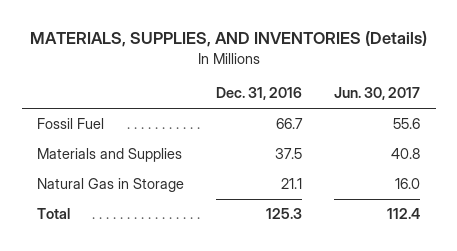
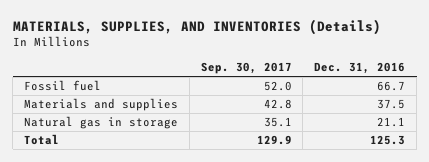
- | Dec. 31, 2016 | Jun. 30, 2017
+ | Sep. 30, 2017 | Dec. 31, 2016
- Fossil Fuel | 66.7 | 55.6
- Materials and Supplies | 37.5 | 40.8
- Natural Gas in Storage | 21.1 | 16.0
+ Fossil fuel | 52.0 | 66.7
+ Materials and supplies | 42.8 | 37.5
+ Natural gas in storage | 35.1 | 21.1

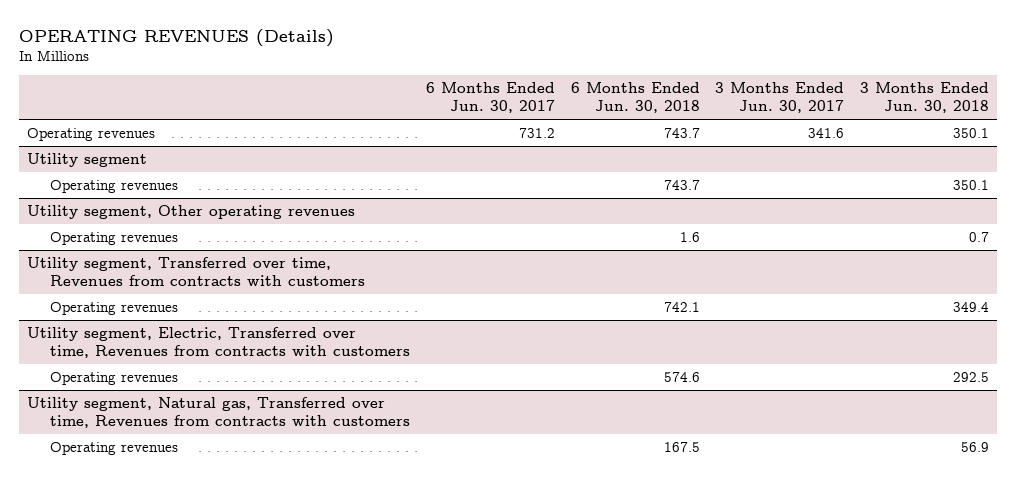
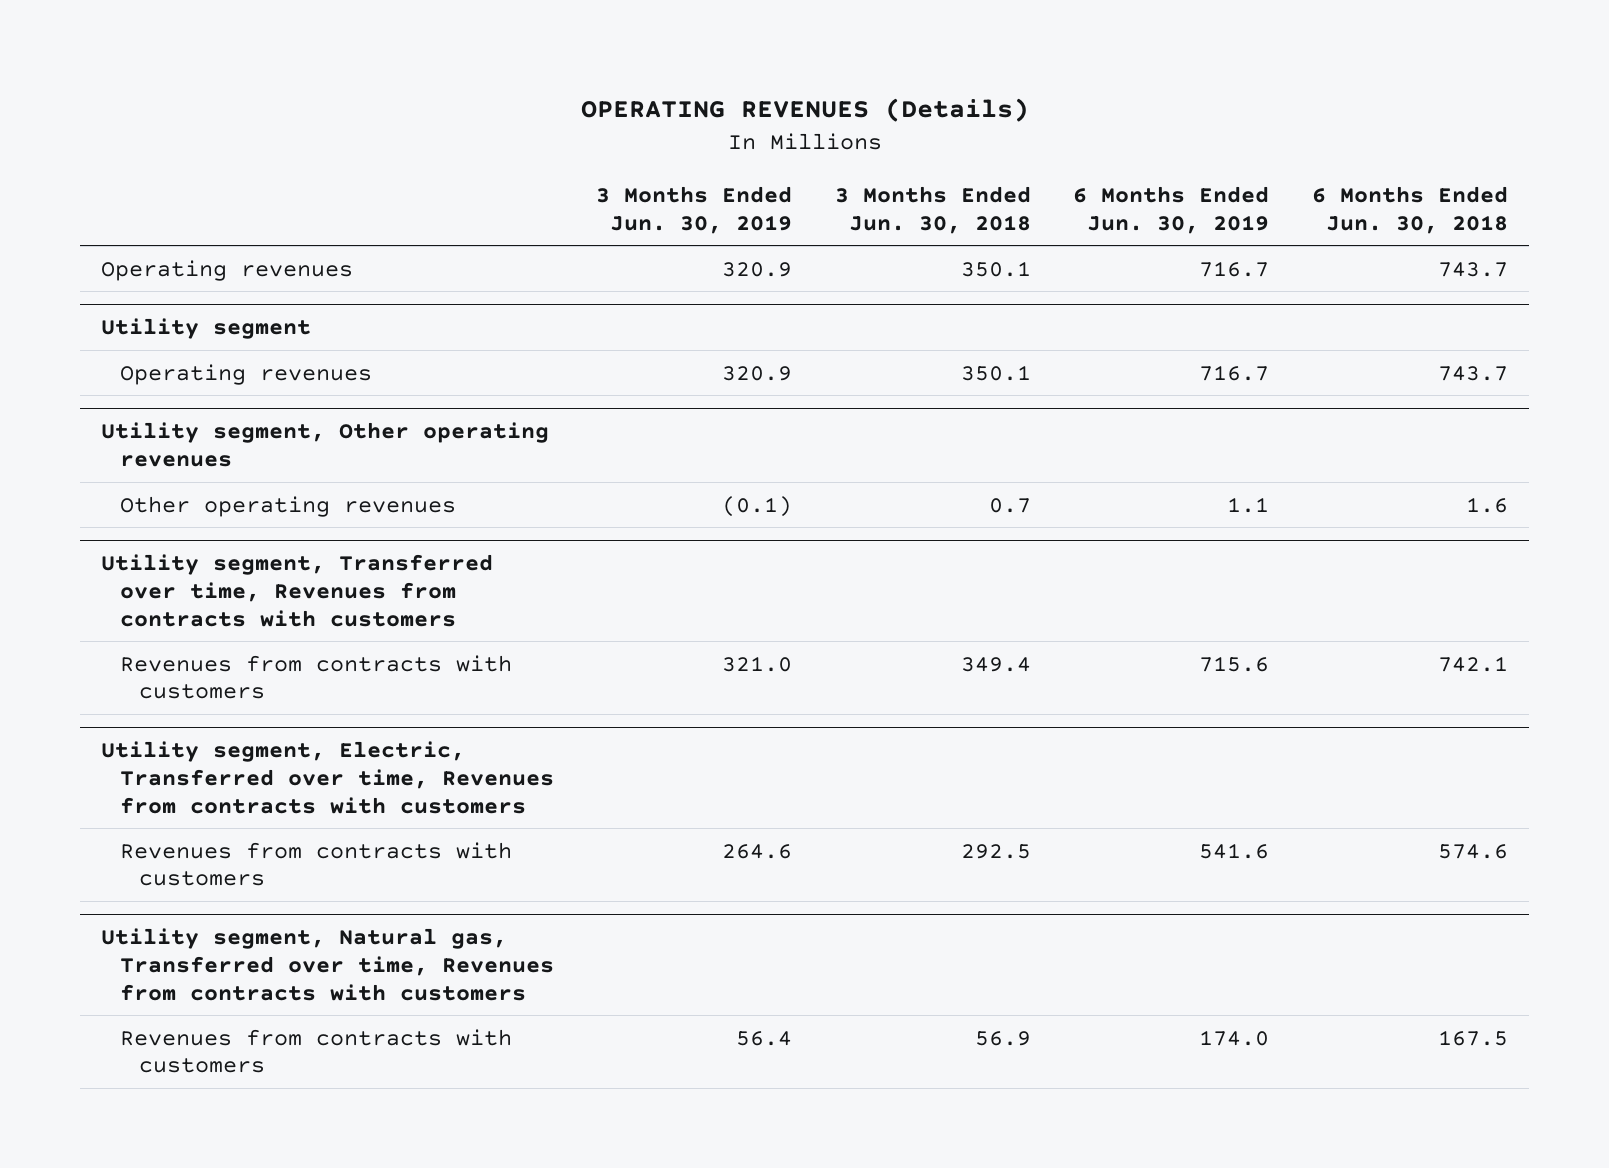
- | 6 Months Ended Jun. 30, 2017 | 6 Months Ended Jun. 30, 2018 | 3 Months Ended Jun. 30, 2017 | 3 Months Ended Jun. 30, 2018
+ | 3 Months Ended Jun. 30, 2019 | 3 Months Ended Jun. 30, 2018 | 6 Months Ended Jun. 30, 2019 | 6 Months Ended Jun. 30, 2018
@ Utility segment, Other operating revenues
- Operating revenues | | 1.6 | | 0.7
+ Other operating revenues | (0.1) | 0.7 | 1.1 | 1.6
@ Utility segment, Transferred over time, Revenues from contracts with customers
- Operating revenues | | 742.1 | | 349.4
+ Revenues from contracts with customers | 321.0 | 349.4 | 715.6 | 742.1
@ Utility segment, Electric, Transferred over time, Revenues from contracts with customers
- Operating revenues | | 574.6 | | 292.5
+ Revenues from contracts with customers | 264.6 | 292.5 | 541.6 | 574.6
@ Utility segment, Natural gas, Transferred over time, Revenues from contracts with customers
- Operating revenues | | 167.5 | | 56.9
+ Revenues from contracts with customers | 56.4 | 56.9 | 174.0 | 167.5

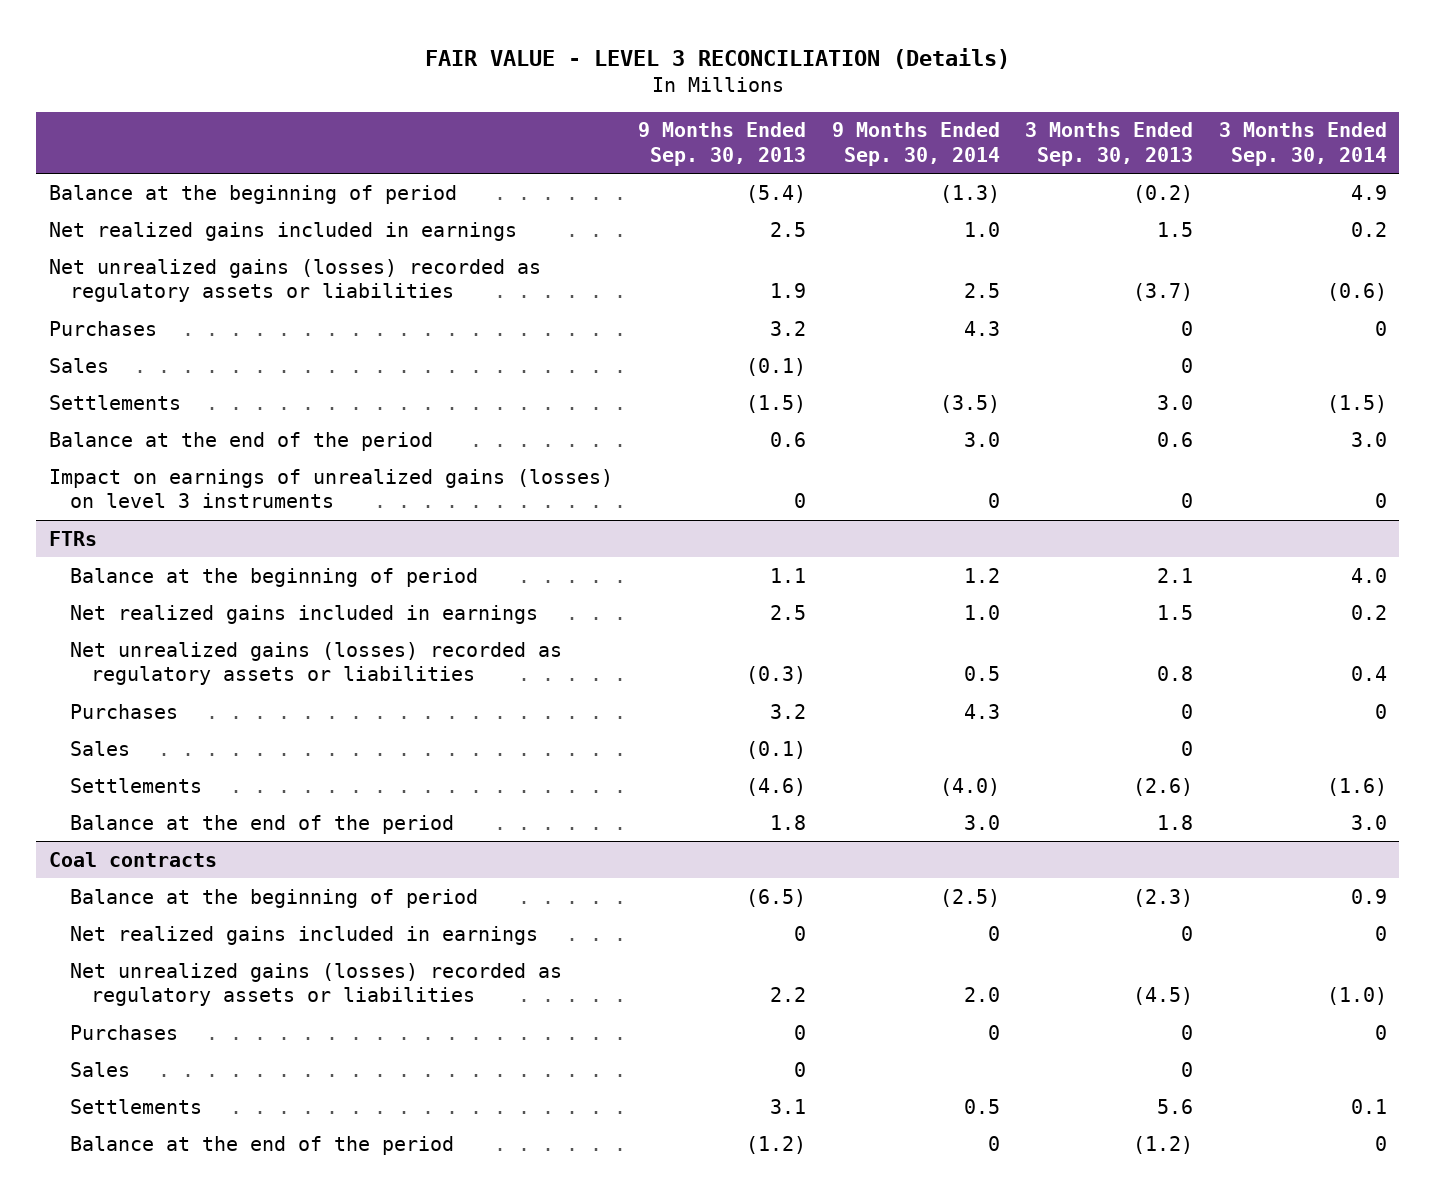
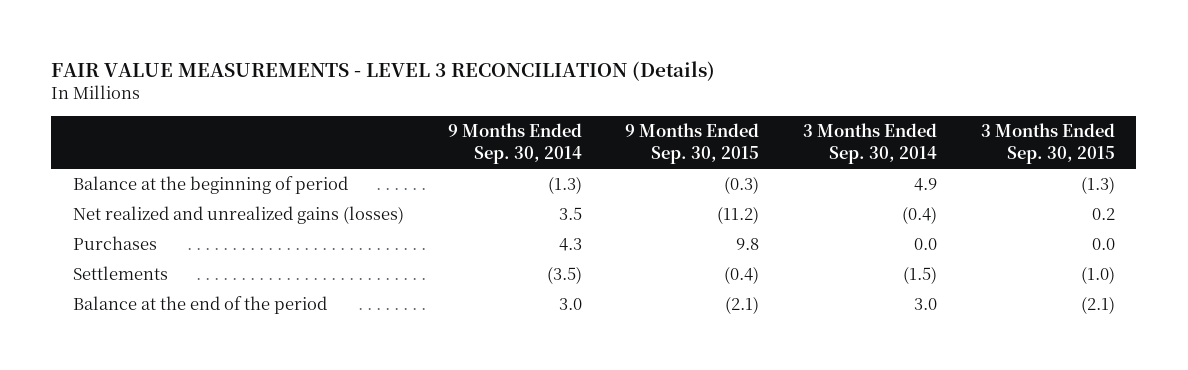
- FAIR VALUE - LEVEL 3 RECONCILIATION (Details)
+ FAIR VALUE MEASUREMENTS - LEVEL 3 RECONCILIATION (Details)
- | 9 Months Ended Sep. 30, 2013 | 9 Months Ended Sep. 30, 2014 | 3 Months Ended Sep. 30, 2013 | 3 Months Ended Sep. 30, 2014
+ | 9 Months Ended Sep. 30, 2014 | 9 Months Ended Sep. 30, 2015 | 3 Months Ended Sep. 30, 2014 | 3 Months Ended Sep. 30, 2015
- Net realized gains included in earnings | 2.5 | 1.0 | 1.5 | 0.2
- Net unrealized gains (losses) recorded as regulatory assets or liabilities | 1.9 | 2.5 | (3.7) | (0.6)
- Purchases | 3.2 | 4.3 | 0 | 0
- Sales | (0.1) | | 0 |
+ Net realized and unrealized gains (losses) | 3.5 | (11.2) | (0.4) | 0.2
+ Purchases | 4.3 | 9.8 | 0.0 | 0.0
- Impact on earnings of unrealized gains (losses) on level 3 instruments | 0 | 0 | 0 | 0
- FTRs
- Balance at the beginning of period | 1.1 | 1.2 | 2.1 | 4.0
- Net realized gains included in earnings | 2.5 | 1.0 | 1.5 | 0.2
- Net unrealized gains (losses) recorded as regulatory assets or liabilities | (0.3) | 0.5 | 0.8 | 0.4
- Purchases | 3.2 | 4.3 | 0 | 0
- Sales | (0.1) | | 0 |
- Settlements | (4.6) | (4.0) | (2.6) | (1.6)
- Balance at the end of the period | 1.8 | 3.0 | 1.8 | 3.0
- Coal contracts
- Balance at the beginning of period | (6.5) | (2.5) | (2.3) | 0.9
- Net realized gains included in earnings | 0 | 0 | 0 | 0
- Net unrealized gains (losses) recorded as regulatory assets or liabilities | 2.2 | 2.0 | (4.5) | (1.0)
- Purchases | 0 | 0 | 0 | 0
- Sales | 0 | | 0 |
- Settlements | 3.1 | 0.5 | 5.6 | 0.1
- Balance at the end of the period | (1.2) | 0 | (1.2) | 0

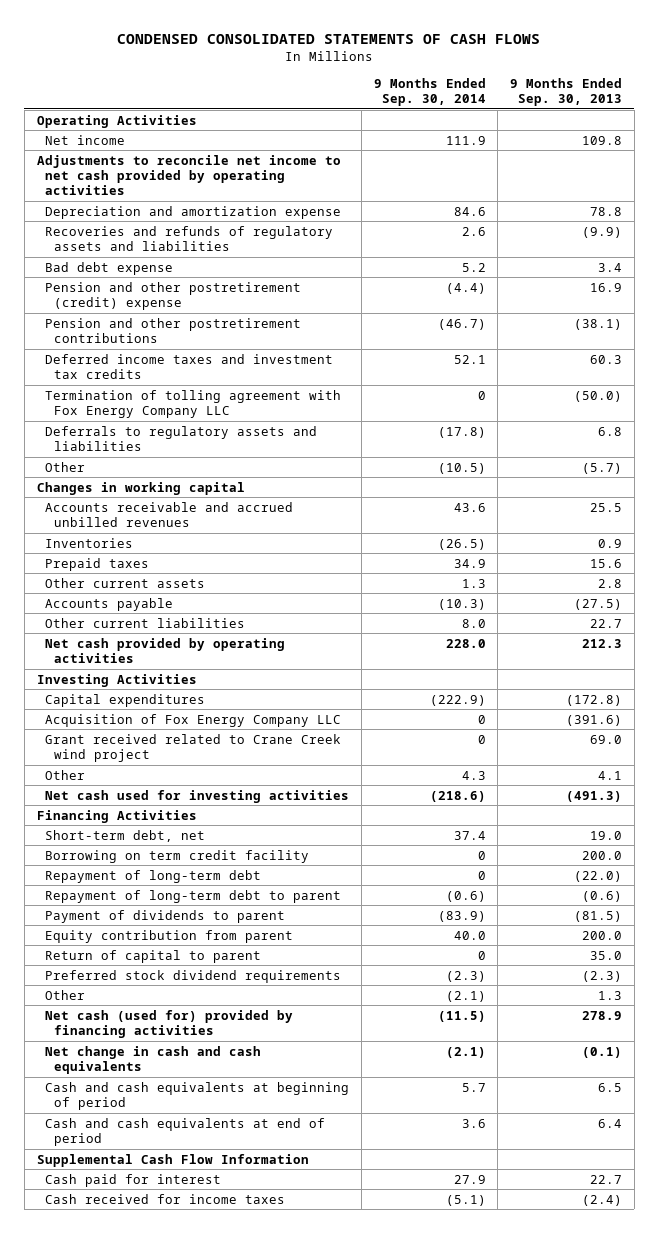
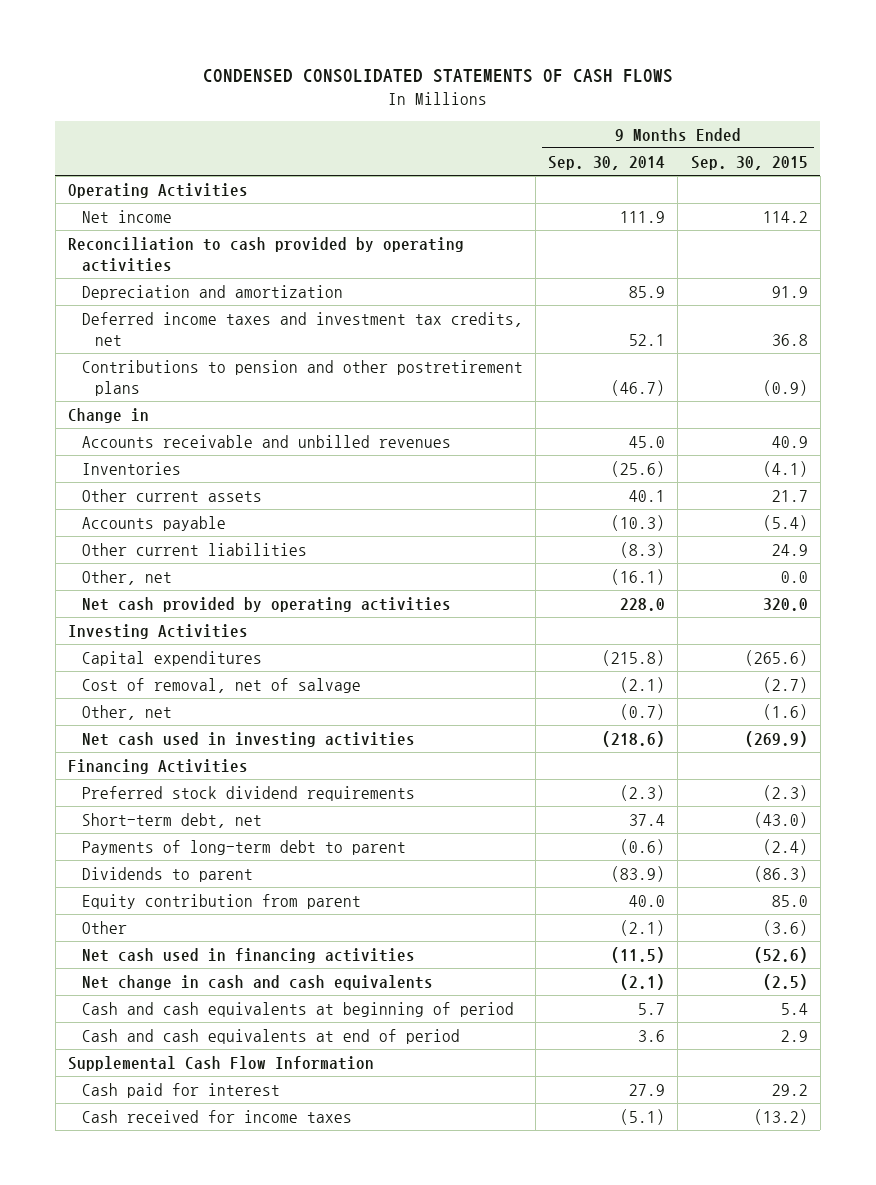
- | 9 Months Ended Sep. 30, 2014 | 9 Months Ended Sep. 30, 2013
+ | 9 Months Ended Sep. 30, 2014 | 9 Months Ended Sep. 30, 2015
- Adjustments to reconcile net income to net cash provided by operating activities
- Depreciation and amortization expense | 84.6 | 78.8
- Recoveries and refunds of regulatory assets and liabilities | 2.6 | (9.9)
- Bad debt expense | 5.2 | 3.4
- Pension and other postretirement (credit) expense | (4.4) | 16.9
- Pension and other postretirement contributions | (46.7) | (38.1)
- Deferred income taxes and investment tax credits | 52.1 | 60.3
- Termination of tolling agreement with Fox Energy Company LLC | 0 | (50.0)
- Deferrals to regulatory assets and liabilities | (17.8) | 6.8
- Other | (10.5) | (5.7)
- Changes in working capital
- Accounts receivable and accrued unbilled revenues | 43.6 | 25.5
- Inventories | (26.5) | 0.9
- Prepaid taxes | 34.9 | 15.6
- Other current assets | 1.3 | 2.8
+ Reconciliation to cash provided by operating activities
+ Depreciation and amortization | 85.9 | 91.9
+ Deferred income taxes and investment tax credits, net | 52.1 | 36.8
+ Contributions to pension and other postretirement plans | (46.7) | (0.9)
+ Change in
+ Accounts receivable and unbilled revenues | 45.0 | 40.9
+ Inventories | (25.6) | (4.1)
+ Other current assets | 40.1 | 21.7
- Other current liabilities | 8.0 | 22.7
+ Other current liabilities | (8.3) | 24.9
+ Other, net | (16.1) | 0.0
- Capital expenditures | (222.9) | (172.8)
- Acquisition of Fox Energy Company LLC | 0 | (391.6)
- Grant received related to Crane Creek wind project | 0 | 69.0
- Other | 4.3 | 4.1
- Net cash used for investing activities | (218.6) | (491.3)
+ Capital expenditures | (215.8) | (265.6)
+ Cost of removal, net of salvage | (2.1) | (2.7)
+ Other, net | (0.7) | (1.6)
+ Net cash used in investing activities | (218.6) | (269.9)
moved up: Preferred stock dividend requirements | (2.3) | (2.3)
- Borrowing on term credit facility | 0 | 200.0
- Repayment of long-term debt | 0 | (22.0)
- Repayment of long-term debt to parent | (0.6) | (0.6)
- Payment of dividends to parent | (83.9) | (81.5)
+ Payments of long-term debt to parent | (0.6) | (2.4)
+ Dividends to parent | (83.9) | (86.3)
- Return of capital to parent | 0 | 35.0
- Net cash (used for) provided by financing activities | (11.5) | 278.9
+ Net cash used in financing activities | (11.5) | (52.6)

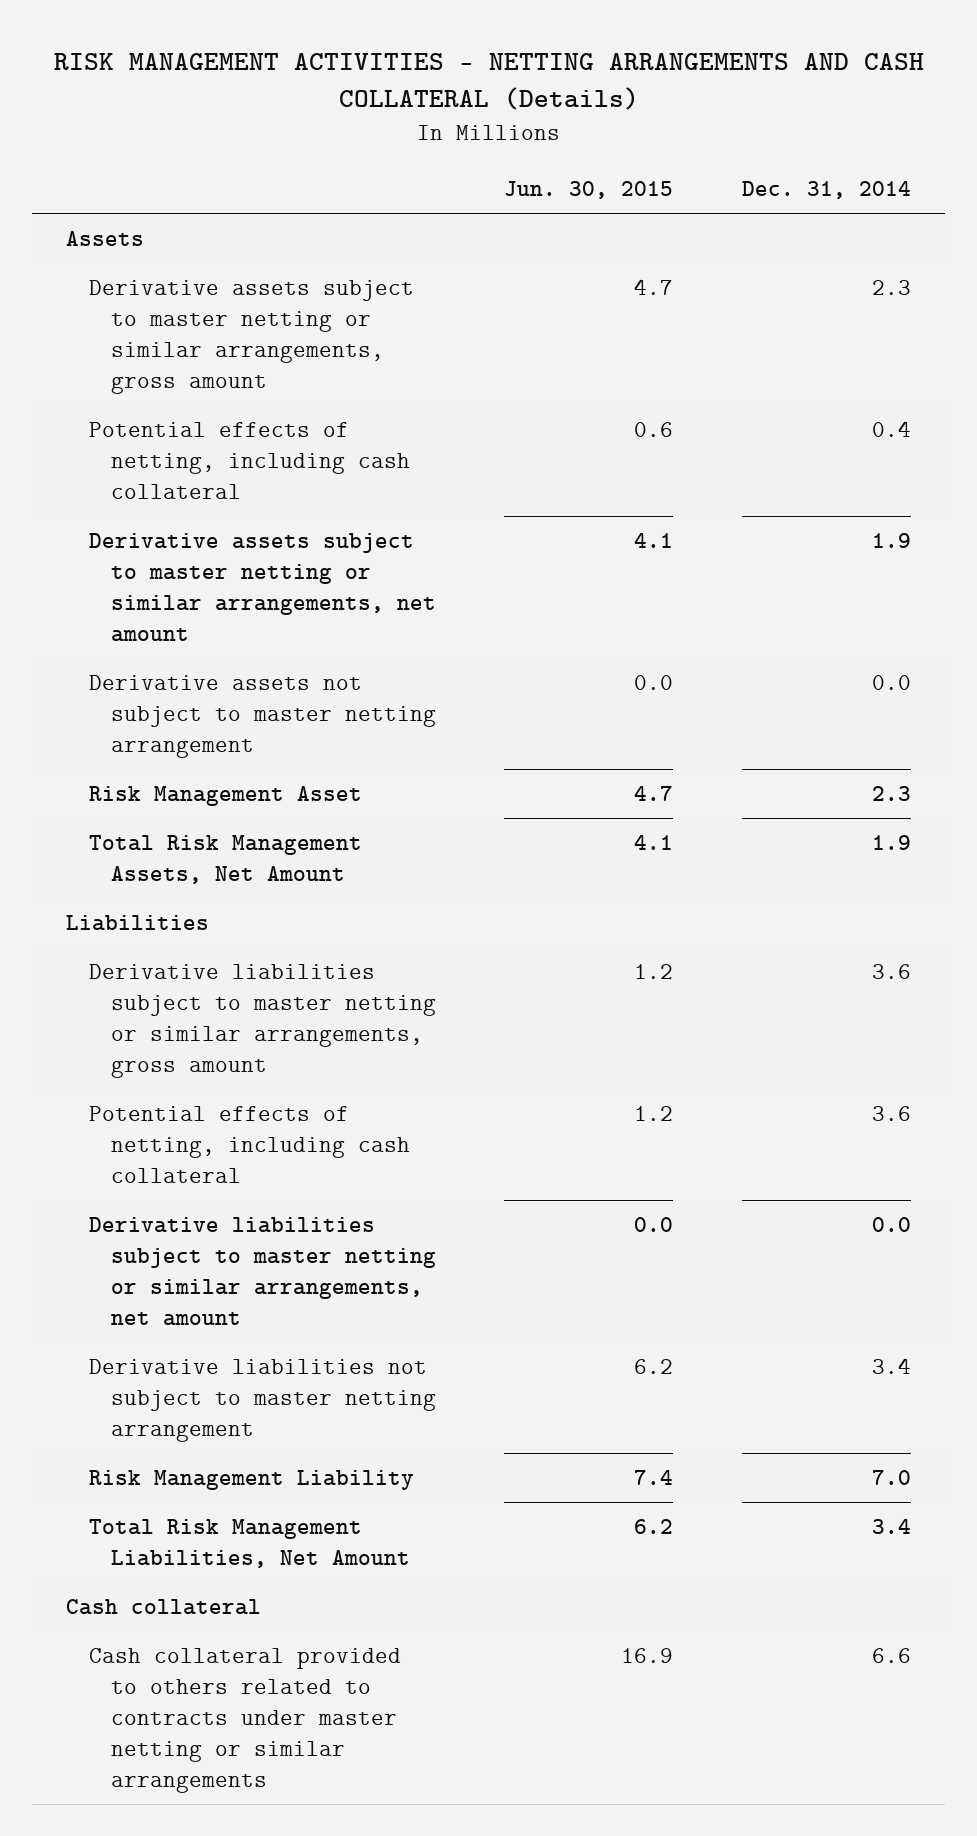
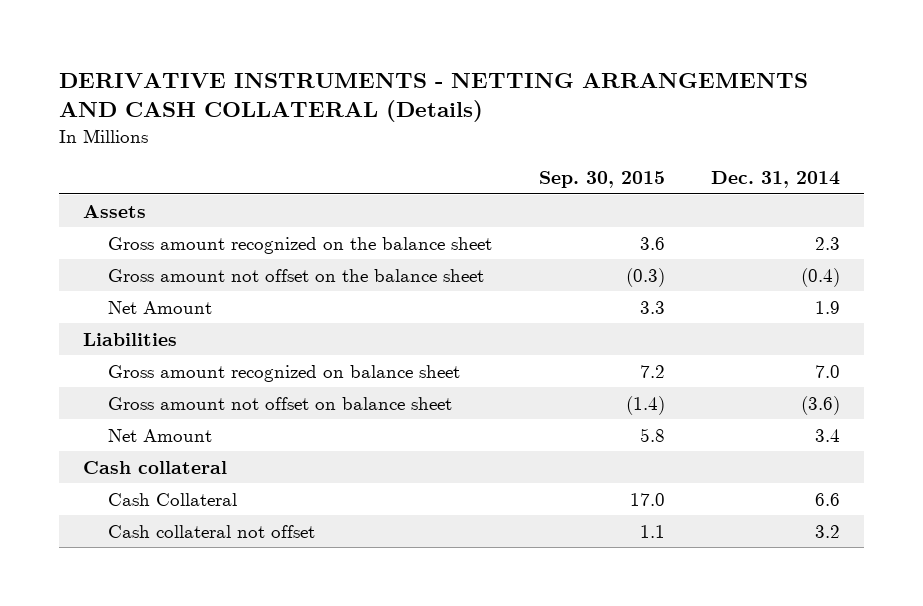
- RISK MANAGEMENT ACTIVITIES - NETTING ARRANGEMENTS AND CASH COLLATERAL (Details)
+ DERIVATIVE INSTRUMENTS - NETTING ARRANGEMENTS AND CASH COLLATERAL (Details)
- | Jun. 30, 2015 | Dec. 31, 2014
+ | Sep. 30, 2015 | Dec. 31, 2014
- Derivative assets subject to master netting or similar arrangements, gross amount | 4.7 | 2.3
- Potential effects of netting, including cash collateral | 0.6 | 0.4
- Derivative assets subject to master netting or similar arrangements, net amount | 4.1 | 1.9
- Derivative assets not subject to master netting arrangement | 0.0 | 0.0
- Risk Management Asset | 4.7 | 2.3
- Total Risk Management Assets, Net Amount | 4.1 | 1.9
+ Gross amount recognized on the balance sheet | 3.6 | 2.3
+ Gross amount not offset on the balance sheet | (0.3) | (0.4)
+ Net Amount | 3.3 | 1.9
- Derivative liabilities subject to master netting or similar arrangements, gross amount | 1.2 | 3.6
- Potential effects of netting, including cash collateral | 1.2 | 3.6
- Derivative liabilities subject to master netting or similar arrangements, net amount | 0.0 | 0.0
- Derivative liabilities not subject to master netting arrangement | 6.2 | 3.4
- Risk Management Liability | 7.4 | 7.0
- Total Risk Management Liabilities, Net Amount | 6.2 | 3.4
+ Gross amount recognized on balance sheet | 7.2 | 7.0
+ Gross amount not offset on balance sheet | (1.4) | (3.6)
+ Net Amount | 5.8 | 3.4
- Cash collateral provided to others related to contracts under master netting or similar arrangements | 16.9 | 6.6
+ Cash Collateral | 17.0 | 6.6
+ Cash collateral not offset | 1.1 | 3.2

